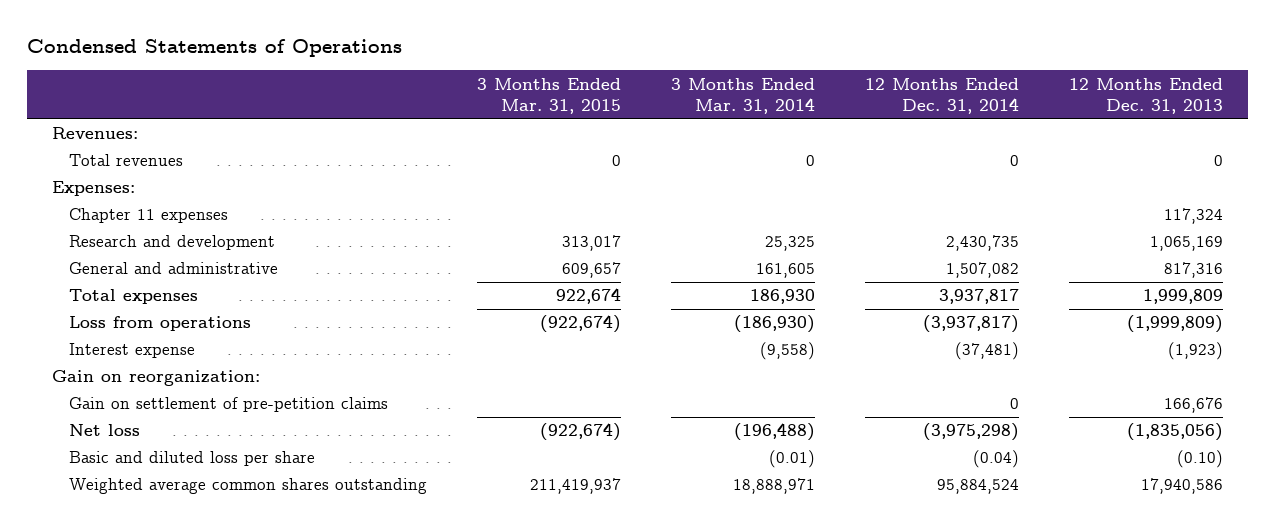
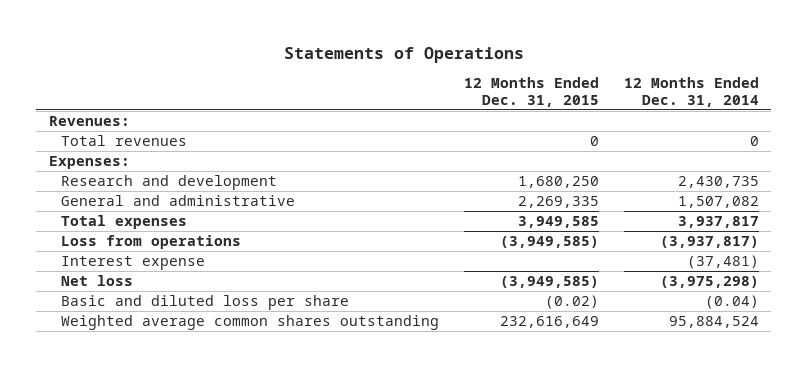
- Condensed Statements of Operations
+ Statements of Operations
- | 3 Months Ended Mar. 31, 2015 | 3 Months Ended Mar. 31, 2014 | 12 Months Ended Dec. 31, 2014 | 12 Months Ended Dec. 31, 2013
+ | 12 Months Ended Dec. 31, 2015 | 12 Months Ended Dec. 31, 2014
- Chapter 11 expenses | | | | 117,324
- Gain on reorganization:
- Gain on settlement of pre-petition claims | | | 0 | 166,676

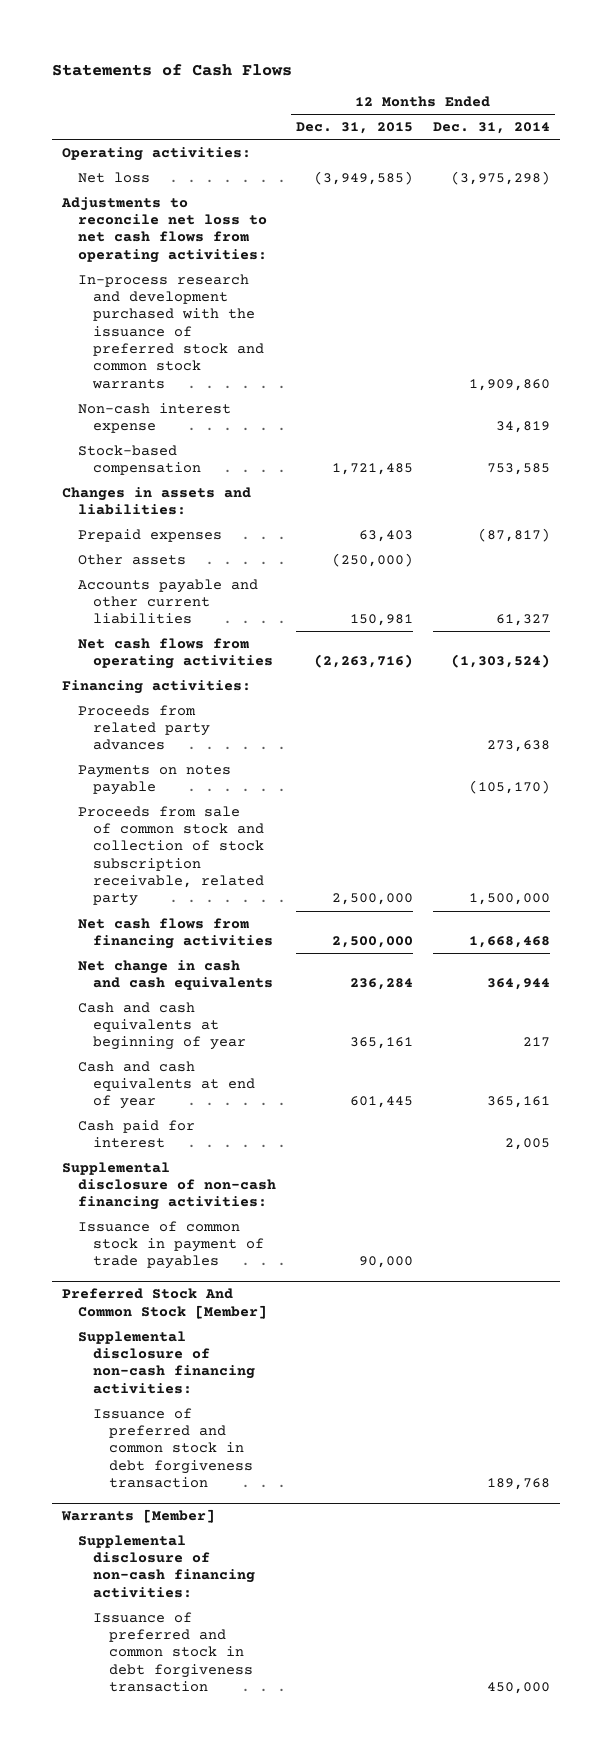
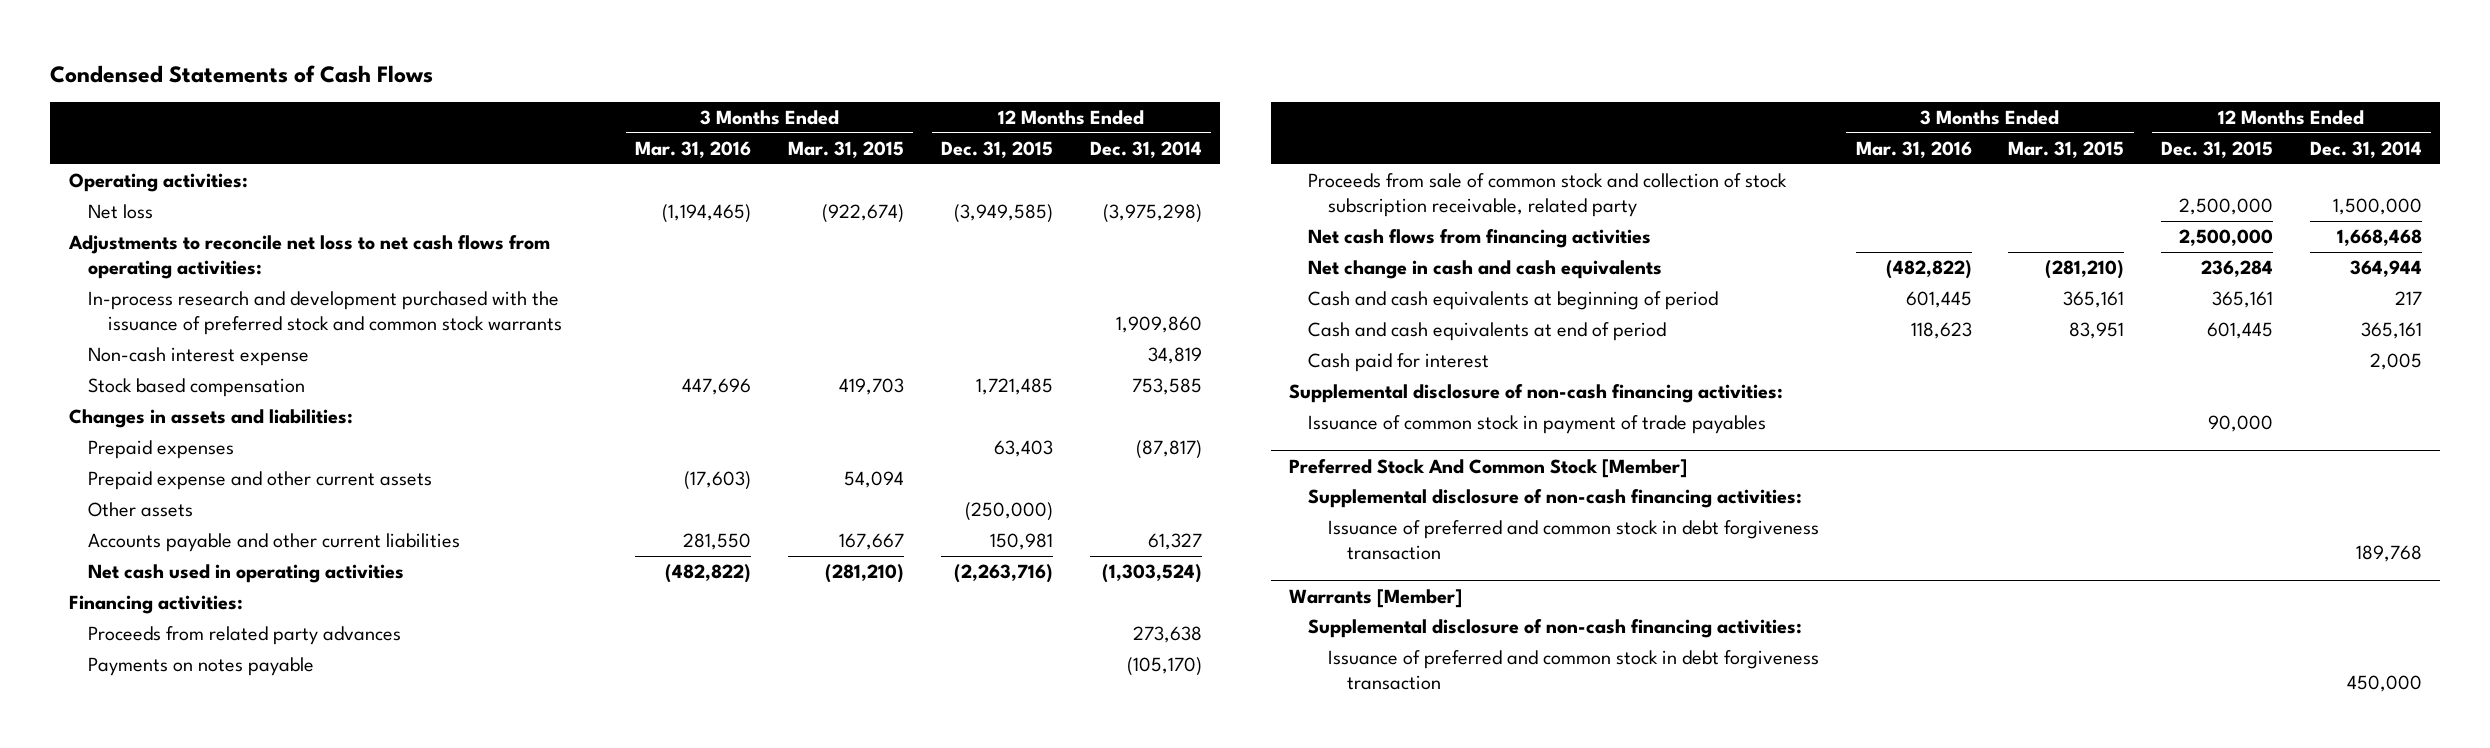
- Statements of Cash Flows
+ Condensed Statements of Cash Flows
- | 12 Months Ended Dec. 31, 2015 | 12 Months Ended Dec. 31, 2014
+ | 3 Months Ended Mar. 31, 2016 | 3 Months Ended Mar. 31, 2015 | 12 Months Ended Dec. 31, 2015 | 12 Months Ended Dec. 31, 2014
- Stock-based compensation | 1,721,485 | 753,585
+ Stock based compensation | 447,696 | 419,703 | 1,721,485 | 753,585
+ Prepaid expense and other current assets | (17,603) | 54,094 | |
- Net cash flows from operating activities | (2,263,716) | (1,303,524)
+ Net cash used in operating activities | (482,822) | (281,210) | (2,263,716) | (1,303,524)
- Cash and cash equivalents at beginning of year | 365,161 | 217
- Cash and cash equivalents at end of year | 601,445 | 365,161
+ Cash and cash equivalents at beginning of period | 601,445 | 365,161 | 365,161 | 217
+ Cash and cash equivalents at end of period | 118,623 | 83,951 | 601,445 | 365,161

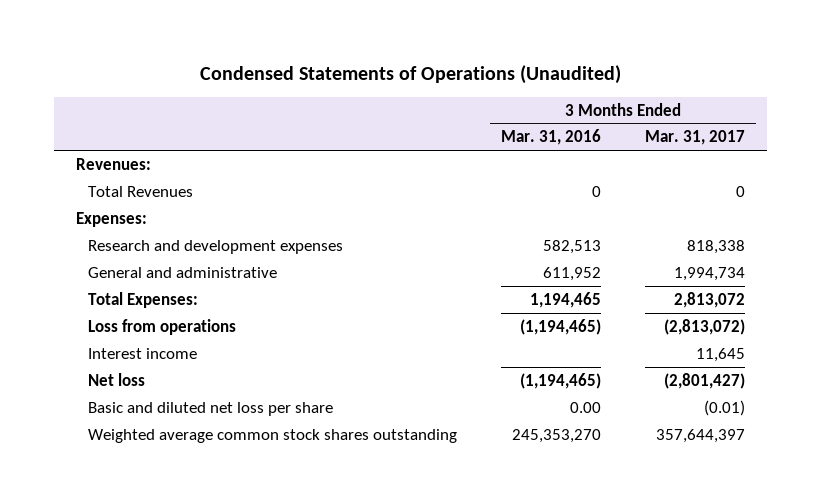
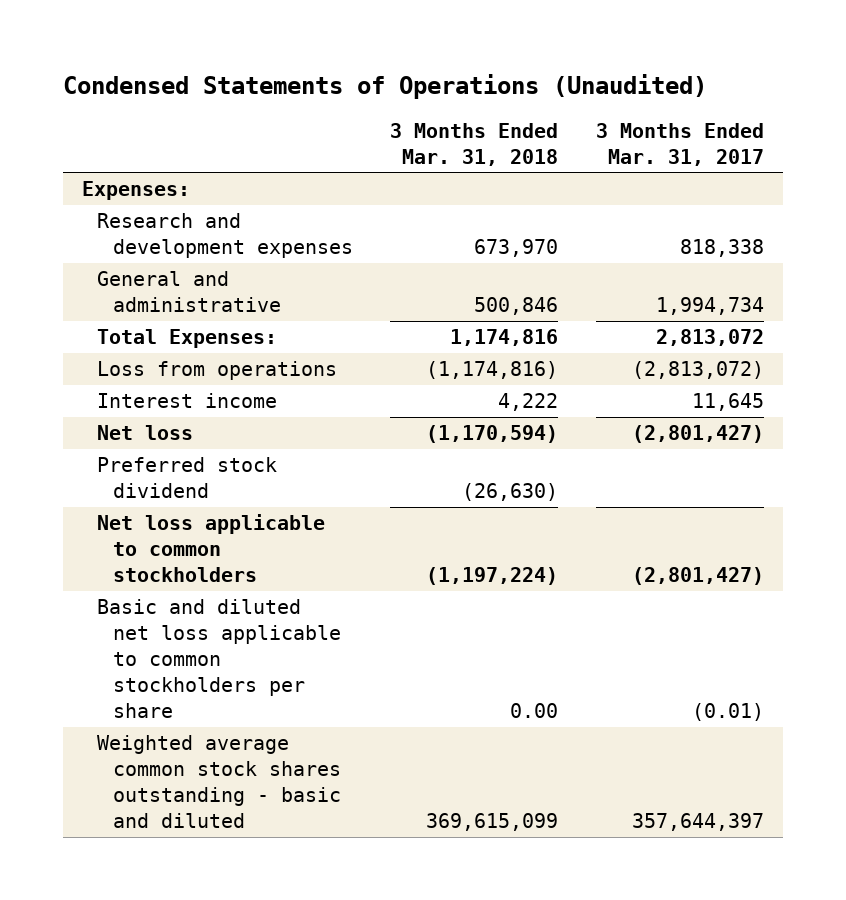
- | 3 Months Ended Mar. 31, 2016 | 3 Months Ended Mar. 31, 2017
+ | 3 Months Ended Mar. 31, 2018 | 3 Months Ended Mar. 31, 2017
- Revenues:
- Total Revenues | 0 | 0
- Basic and diluted net loss per share | 0.00 | (0.01)
- Weighted average common stock shares outstanding | 245,353,270 | 357,644,397
+ Preferred stock dividend | (26,630) |
+ Net loss applicable to common stockholders | (1,197,224) | (2,801,427)
+ Basic and diluted net loss applicable to common stockholders per share | 0.00 | (0.01)
+ Weighted average common stock shares outstanding - basic and diluted | 369,615,099 | 357,644,397

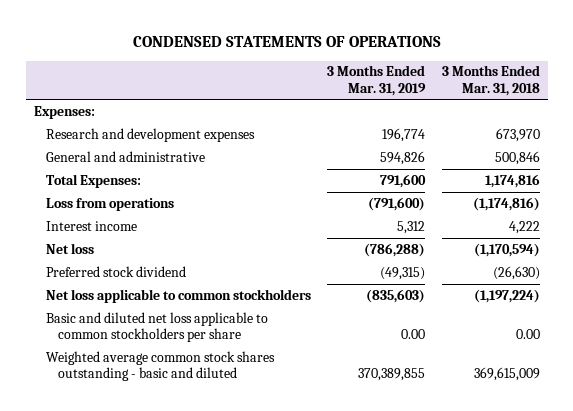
- Condensed Statements of Operations (Unaudited)
+ CONDENSED STATEMENTS OF OPERATIONS
- | 3 Months Ended Mar. 31, 2018 | 3 Months Ended Mar. 31, 2017
+ | 3 Months Ended Mar. 31, 2019 | 3 Months Ended Mar. 31, 2018
- Weighted average common stock shares outstanding - basic and diluted | 369,615,099 | 357,644,397
+ Weighted average common stock shares outstanding - basic and diluted | 370,389,855 | 369,615,009

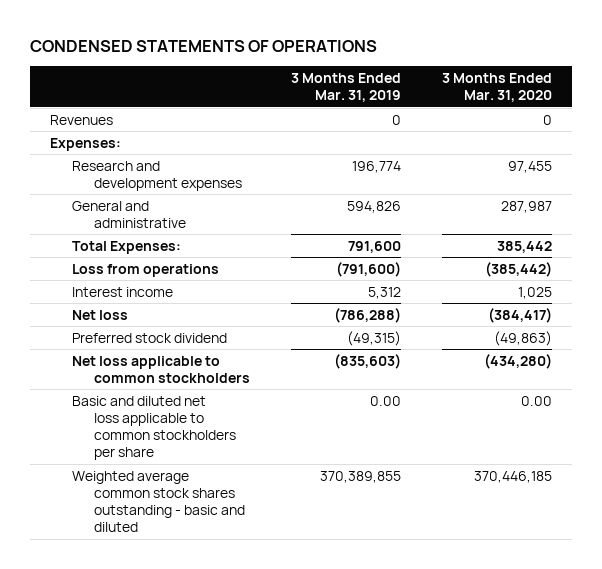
- | 3 Months Ended Mar. 31, 2019 | 3 Months Ended Mar. 31, 2018
+ | 3 Months Ended Mar. 31, 2019 | 3 Months Ended Mar. 31, 2020
+ Revenues | 0 | 0

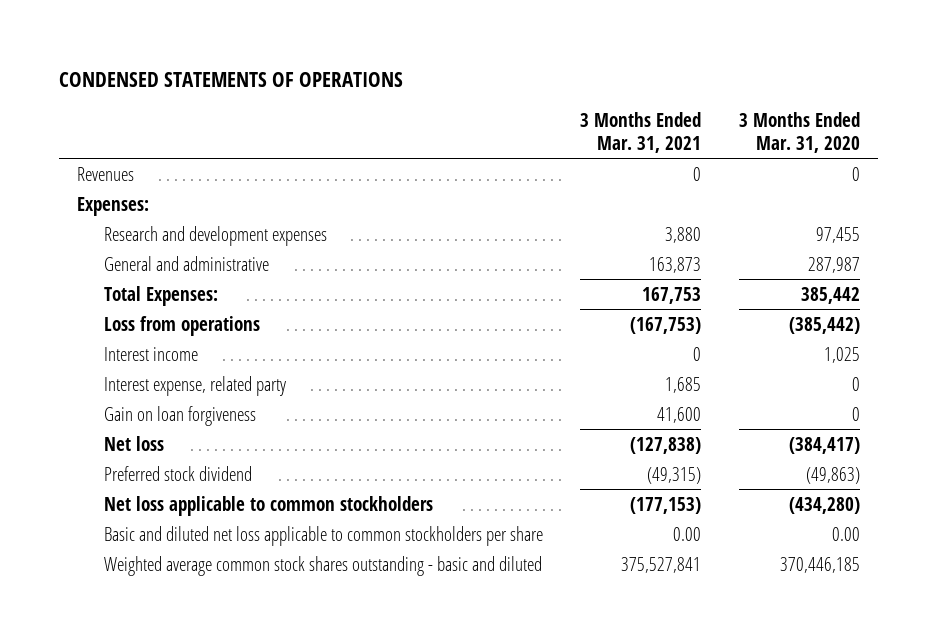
- | 3 Months Ended Mar. 31, 2019 | 3 Months Ended Mar. 31, 2020
+ | 3 Months Ended Mar. 31, 2021 | 3 Months Ended Mar. 31, 2020
+ Interest expense, related party | 1,685 | 0
+ Gain on loan forgiveness | 41,600 | 0

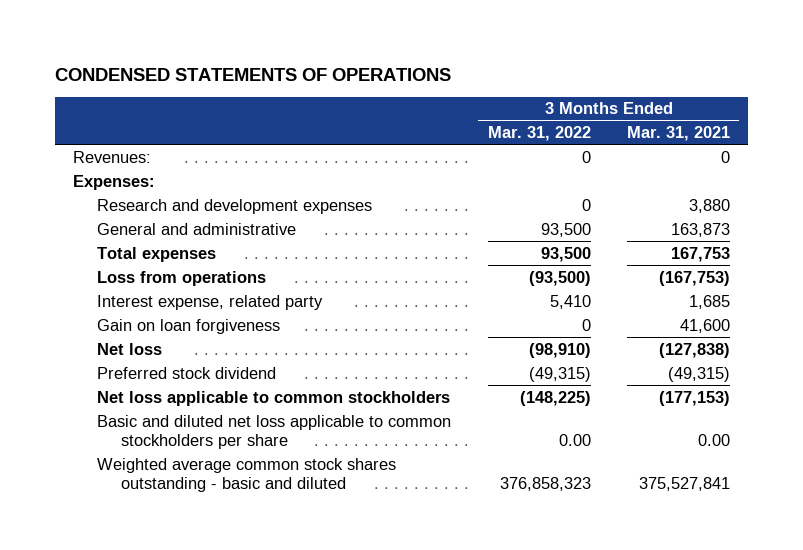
- | 3 Months Ended Mar. 31, 2021 | 3 Months Ended Mar. 31, 2020
+ | 3 Months Ended Mar. 31, 2022 | 3 Months Ended Mar. 31, 2021
- Revenues | 0 | 0
+ Revenues: | 0 | 0
- Total Expenses: | 167,753 | 385,442
+ Total expenses | 93,500 | 167,753
- Interest income | 0 | 1,025

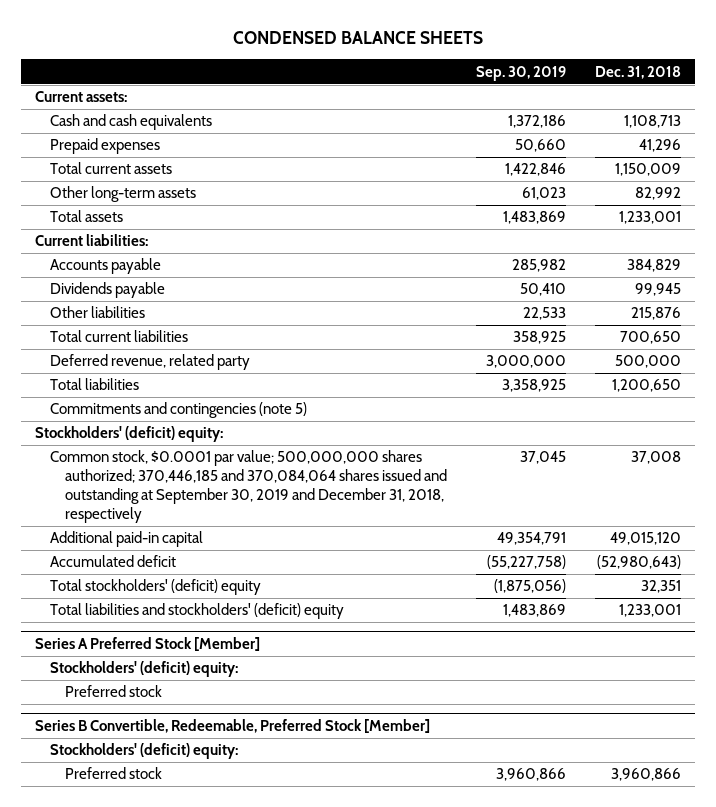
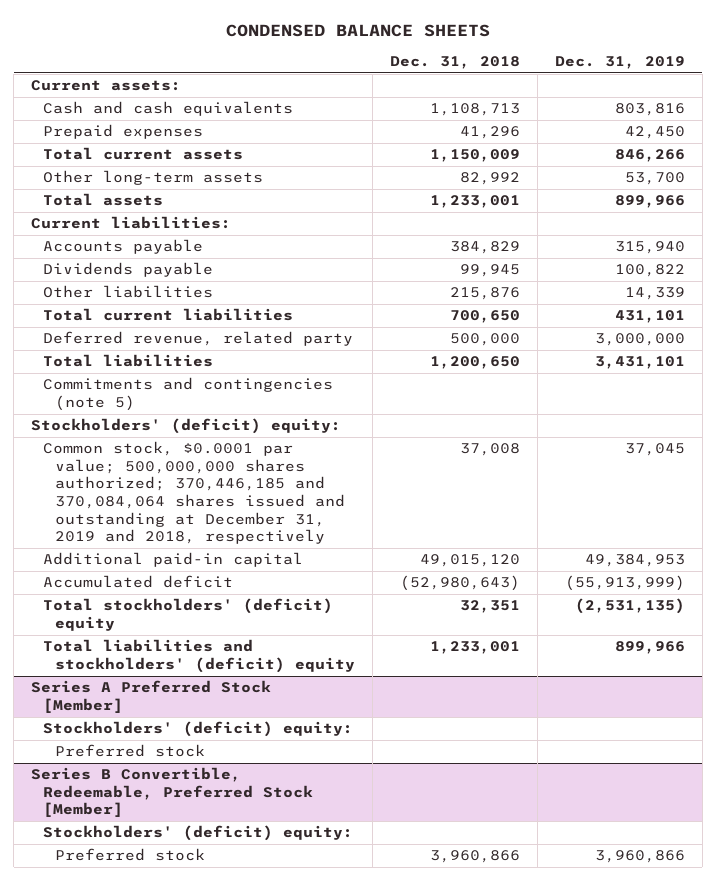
- | Sep. 30, 2019 | Dec. 31, 2018
+ | Dec. 31, 2018 | Dec. 31, 2019
- Common stock, $0.0001 par value; 500,000,000 shares authorized; 370,446,185 and 370,084,064 shares issued and outstanding at September 30, 2019 and December 31, 2018, respectively | 37,045 | 37,008
+ Common stock, $0.0001 par value; 500,000,000 shares authorized; 370,446,185 and 370,084,064 shares issued and outstanding at December 31, 2019 and 2018, respectively | 37,008 | 37,045

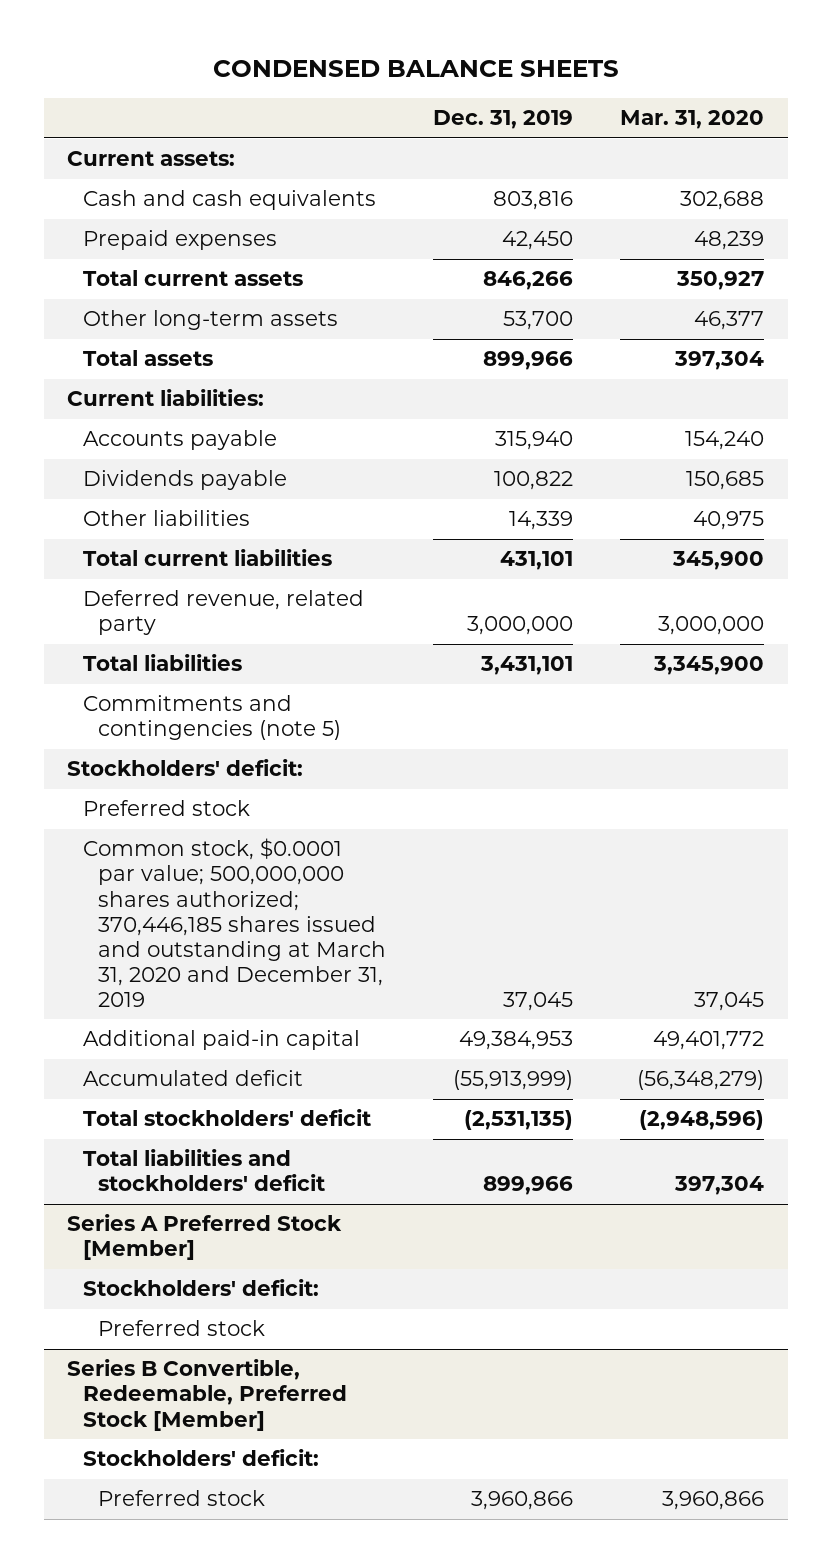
- | Dec. 31, 2018 | Dec. 31, 2019
+ | Dec. 31, 2019 | Mar. 31, 2020
- Stockholders' (deficit) equity:
- Common stock, $0.0001 par value; 500,000,000 shares authorized; 370,446,185 and 370,084,064 shares issued and outstanding at December 31, 2019 and 2018, respectively | 37,008 | 37,045
+ Stockholders' deficit:
+ Preferred stock
+ Common stock, $0.0001 par value; 500,000,000 shares authorized; 370,446,185 shares issued and outstanding at March 31, 2020 and December 31, 2019 | 37,045 | 37,045
- Total stockholders' (deficit) equity | 32,351 | (2,531,135)
- Total liabilities and stockholders' (deficit) equity | 1,233,001 | 899,966
+ Total stockholders' deficit | (2,531,135) | (2,948,596)
+ Total liabilities and stockholders' deficit | 899,966 | 397,304
@ Series A Preferred Stock [Member]
- Stockholders' (deficit) equity:
+ Stockholders' deficit:
@ Series B Convertible, Redeemable, Preferred Stock [Member]
- Stockholders' (deficit) equity:
+ Stockholders' deficit:

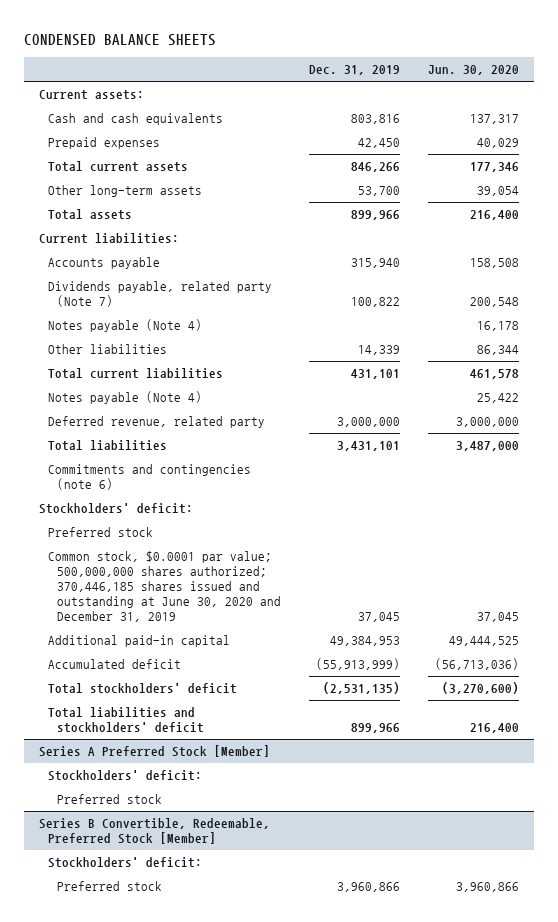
- | Dec. 31, 2019 | Mar. 31, 2020
+ | Dec. 31, 2019 | Jun. 30, 2020
- Dividends payable | 100,822 | 150,685
+ Dividends payable, related party (Note 7) | 100,822 | 200,548
+ Notes payable (Note 4) | | 16,178
+ Notes payable (Note 4) | | 25,422
- Commitments and contingencies (note 5)
+ Commitments and contingencies (note 6)
- Common stock, $0.0001 par value; 500,000,000 shares authorized; 370,446,185 shares issued and outstanding at March 31, 2020 and December 31, 2019 | 37,045 | 37,045
+ Common stock, $0.0001 par value; 500,000,000 shares authorized; 370,446,185 shares issued and outstanding at June 30, 2020 and December 31, 2019 | 37,045 | 37,045

